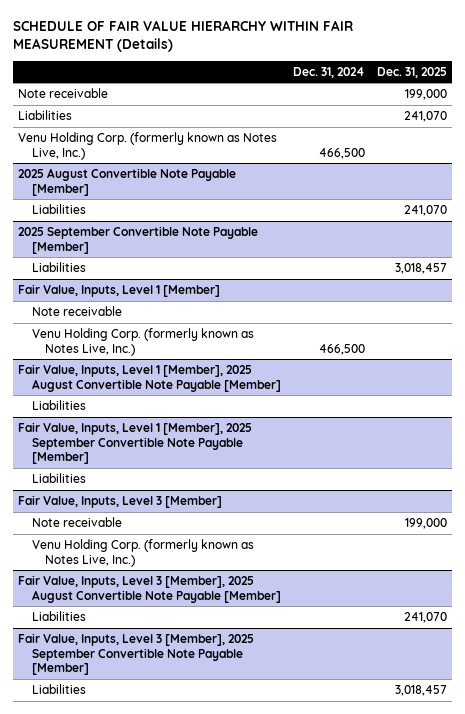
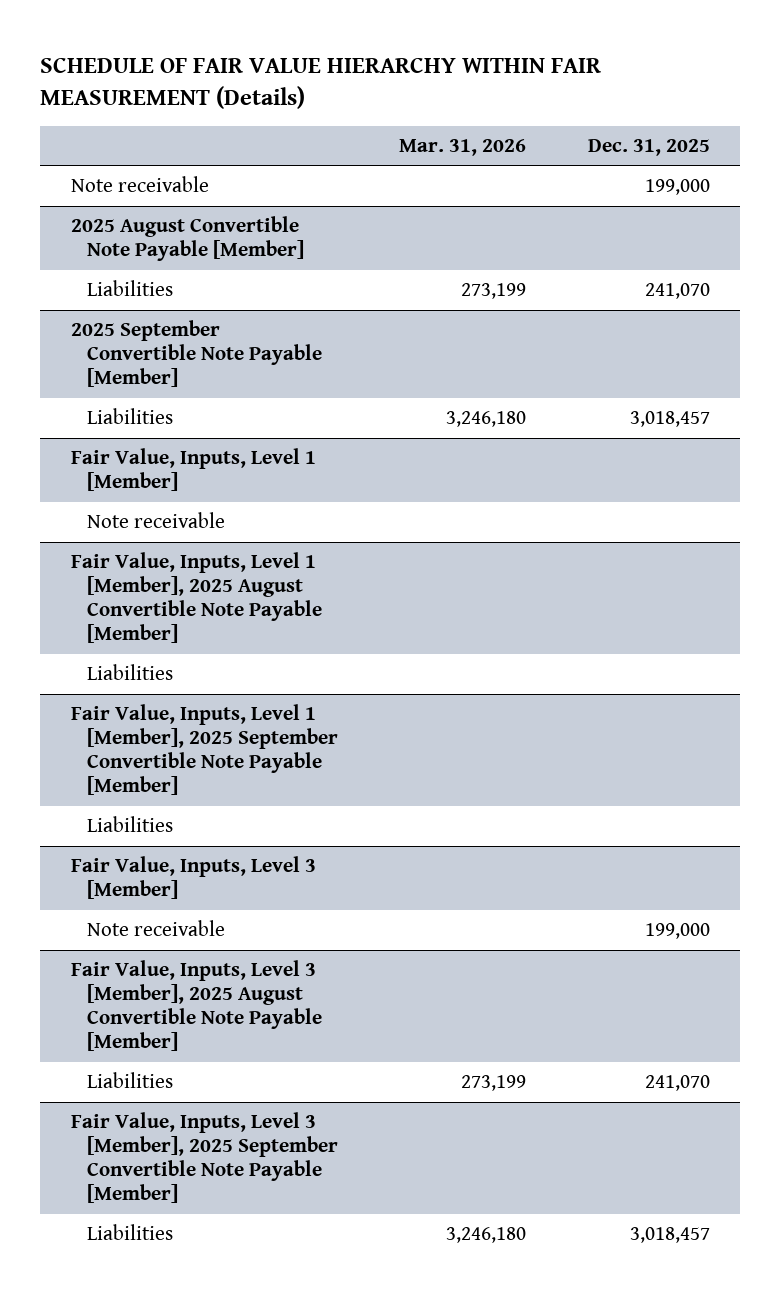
- | Dec. 31, 2024 | Dec. 31, 2025
+ | Mar. 31, 2026 | Dec. 31, 2025
- Liabilities | | 241,070
- Venu Holding Corp. (formerly known as Notes Live, Inc.) | 466,500 |
@ Fair Value, Inputs, Level 1 [Member]
- Venu Holding Corp. (formerly known as Notes Live, Inc.) | 466,500 |
@ Fair Value, Inputs, Level 3 [Member]
- Venu Holding Corp. (formerly known as Notes Live, Inc.)

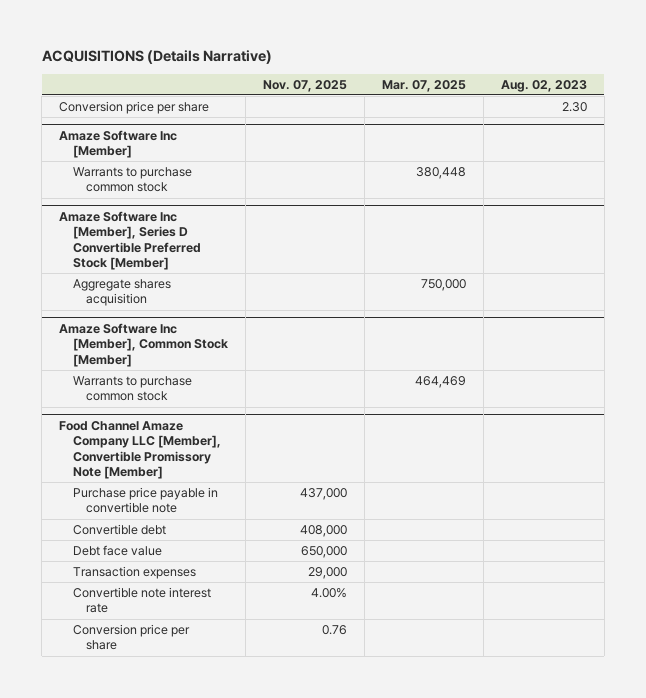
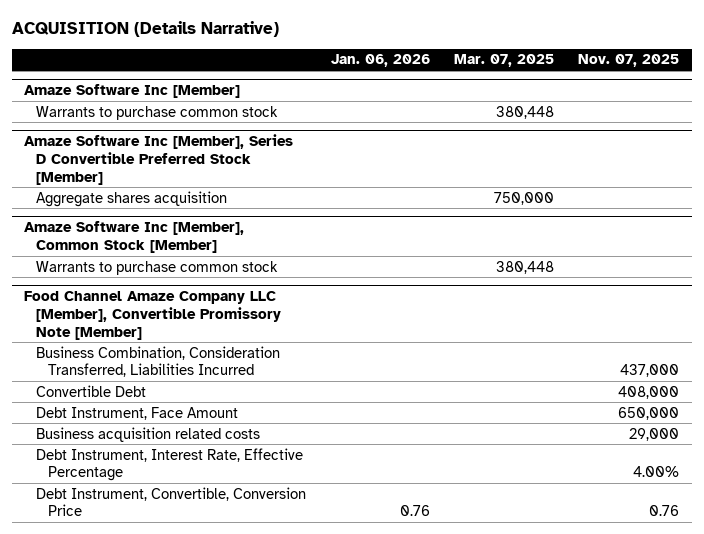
- ACQUISITIONS (Details Narrative)
+ ACQUISITION (Details Narrative)
- | Nov. 07, 2025 | Mar. 07, 2025 | Aug. 02, 2023
+ | Jan. 06, 2026 | Mar. 07, 2025 | Nov. 07, 2025
- Conversion price per share | | | 2.30
@ Amaze Software Inc [Member], Common Stock [Member]
- Warrants to purchase common stock | | 464,469 |
+ Warrants to purchase common stock | | 380,448 |
@ Food Channel Amaze Company LLC [Member], Convertible Promissory Note [Member]
- Purchase price payable in convertible note | 437,000 | |
- Convertible debt | 408,000 | |
- Debt face value | 650,000 | |
- Transaction expenses | 29,000 | |
- Convertible note interest rate | 4.00% | |
- Conversion price per share | 0.76 | |
+ Business Combination, Consideration Transferred, Liabilities Incurred | | | 437,000
+ Convertible Debt | | | 408,000
+ Debt Instrument, Face Amount | | | 650,000
+ Business acquisition related costs | | | 29,000
+ Debt Instrument, Interest Rate, Effective Percentage | | | 4.00%
+ Debt Instrument, Convertible, Conversion Price | 0.76 | | 0.76

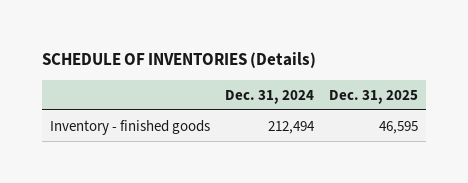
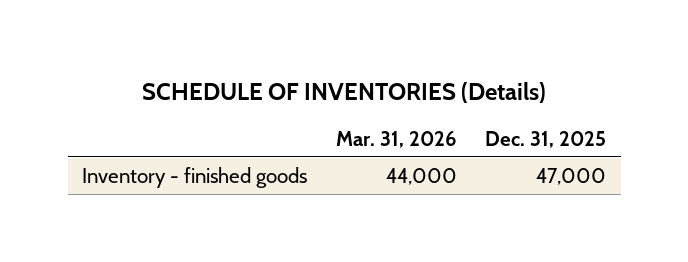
- | Dec. 31, 2024 | Dec. 31, 2025
+ | Mar. 31, 2026 | Dec. 31, 2025
- Inventory - finished goods | 212,494 | 46,595
+ Inventory - finished goods | 44,000 | 47,000

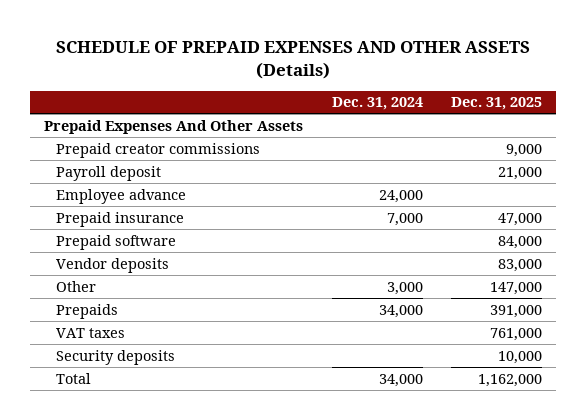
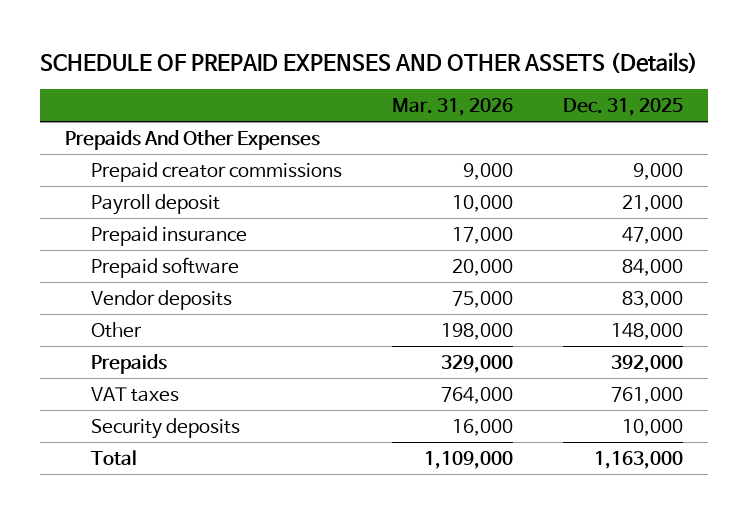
- | Dec. 31, 2024 | Dec. 31, 2025
+ | Mar. 31, 2026 | Dec. 31, 2025
- Prepaid Expenses And Other Assets
+ Prepaids And Other Expenses
- Employee advance | 24,000 |
- Other | 3,000 | 147,000
- Prepaids | 34,000 | 391,000
+ Other | 198,000 | 148,000
+ Prepaids | 329,000 | 392,000
- Total | 34,000 | 1,162,000
+ Total | 1,109,000 | 1,163,000

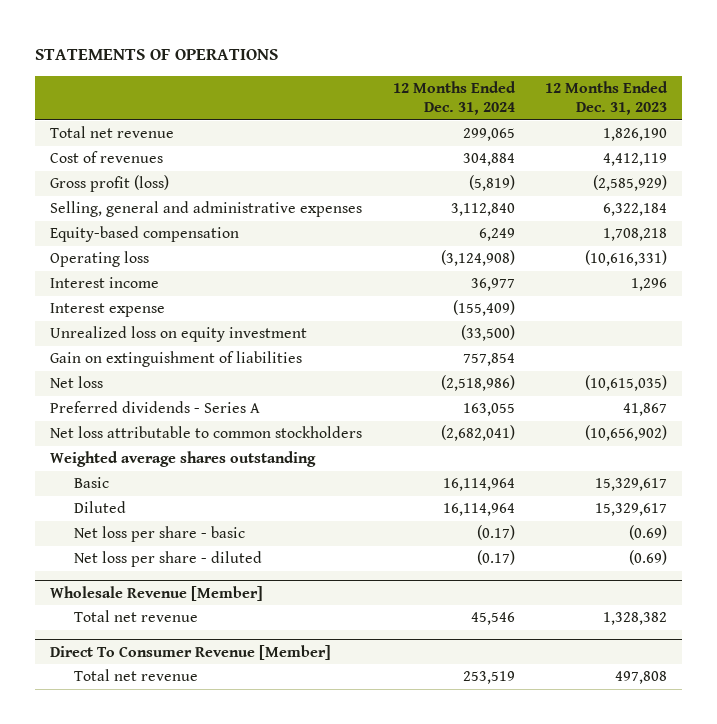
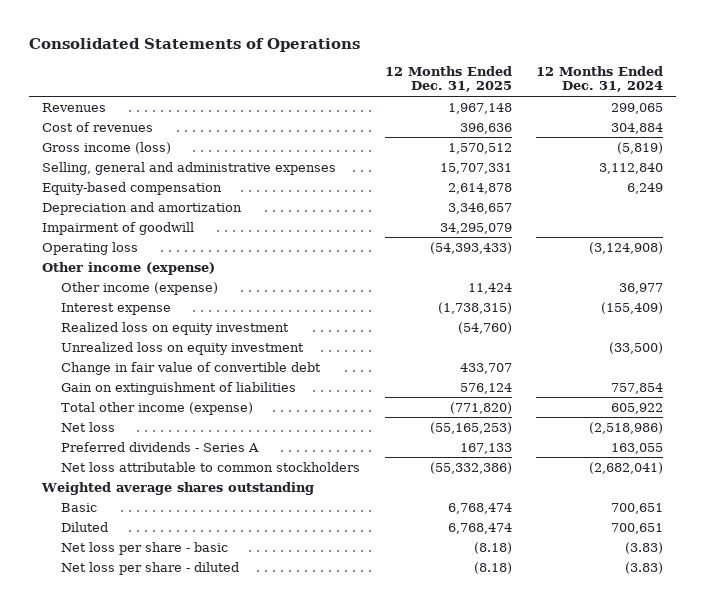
- STATEMENTS OF OPERATIONS
+ Consolidated Statements of Operations
- | 12 Months Ended Dec. 31, 2024 | 12 Months Ended Dec. 31, 2023
+ | 12 Months Ended Dec. 31, 2025 | 12 Months Ended Dec. 31, 2024
- Total net revenue | 299,065 | 1,826,190
+ Revenues | 1,967,148 | 299,065
- Gross profit (loss) | (5,819) | (2,585,929)
+ Gross income (loss) | 1,570,512 | (5,819)
+ Depreciation and amortization | 3,346,657 |
+ Impairment of goodwill | 34,295,079 |
- Interest income | 36,977 | 1,296
+ Other income (expense)
+ Other income (expense) | 11,424 | 36,977
+ Realized loss on equity investment | (54,760) |
+ Change in fair value of convertible debt | 433,707 |
+ Total other income (expense) | (771,820) | 605,922
- Basic | 16,114,964 | 15,329,617
- Diluted | 16,114,964 | 15,329,617
- Net loss per share - basic | (0.17) | (0.69)
- Net loss per share - diluted | (0.17) | (0.69)
- Wholesale Revenue [Member]
- Total net revenue | 45,546 | 1,328,382
- Direct To Consumer Revenue [Member]
- Total net revenue | 253,519 | 497,808
+ Basic | 6,768,474 | 700,651
+ Diluted | 6,768,474 | 700,651
+ Net loss per share - basic | (8.18) | (3.83)
+ Net loss per share - diluted | (8.18) | (3.83)

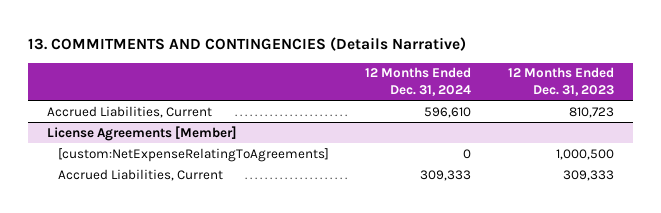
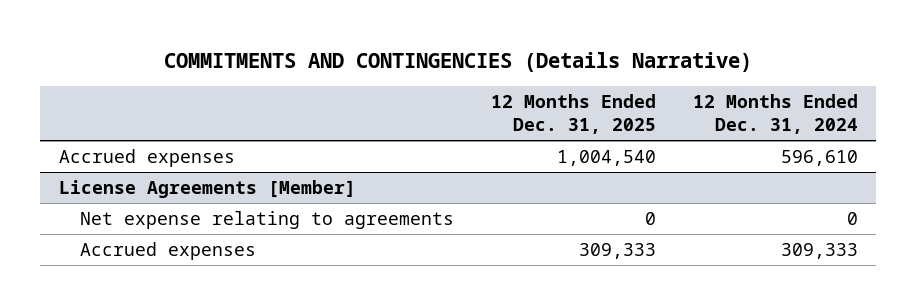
- 13. COMMITMENTS AND CONTINGENCIES (Details Narrative)
+ COMMITMENTS AND CONTINGENCIES (Details Narrative)
- | 12 Months Ended Dec. 31, 2024 | 12 Months Ended Dec. 31, 2023
+ | 12 Months Ended Dec. 31, 2025 | 12 Months Ended Dec. 31, 2024
- Accrued Liabilities, Current | 596,610 | 810,723
+ Accrued expenses | 1,004,540 | 596,610
@ License Agreements [Member]
- [custom:NetExpenseRelatingToAgreements] | 0 | 1,000,500
- Accrued Liabilities, Current | 309,333 | 309,333
+ Net expense relating to agreements | 0 | 0
+ Accrued expenses | 309,333 | 309,333

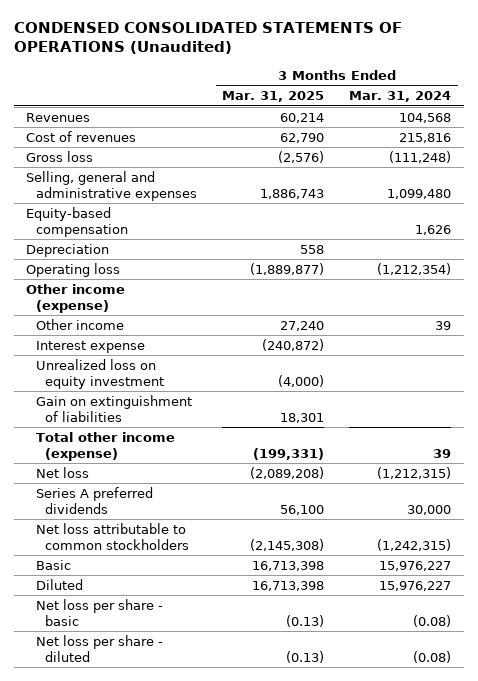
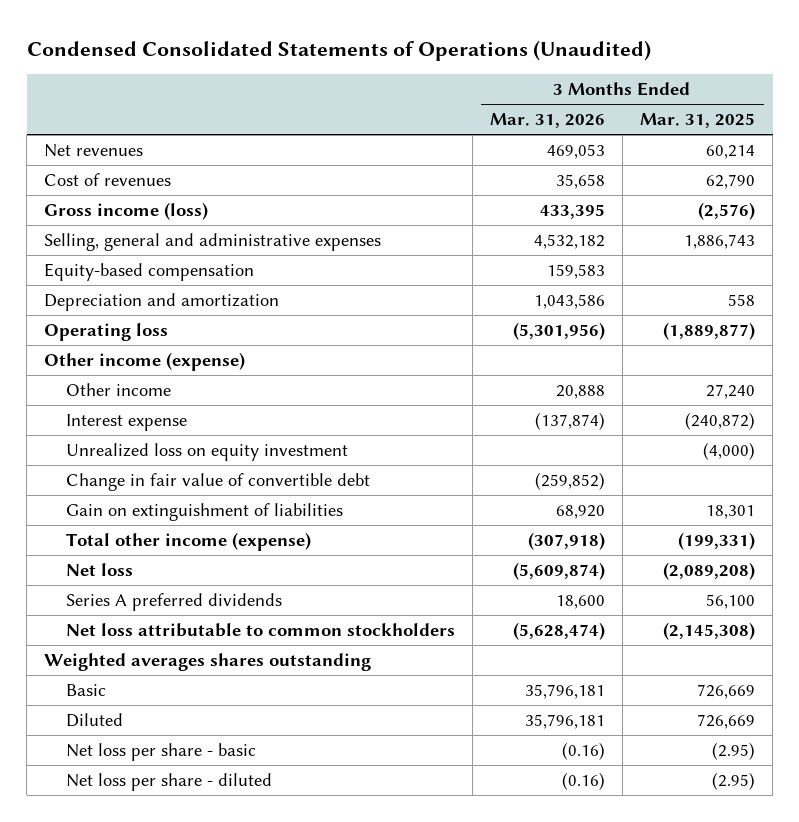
- CONDENSED CONSOLIDATED STATEMENTS OF OPERATIONS (Unaudited)
+ Condensed Consolidated Statements of Operations (Unaudited)
- | 3 Months Ended Mar. 31, 2025 | 3 Months Ended Mar. 31, 2024
+ | 3 Months Ended Mar. 31, 2026 | 3 Months Ended Mar. 31, 2025
- Revenues | 60,214 | 104,568
+ Net revenues | 469,053 | 60,214
- Gross loss | (2,576) | (111,248)
+ Gross income (loss) | 433,395 | (2,576)
- Depreciation | 558 |
+ Depreciation and amortization | 1,043,586 | 558
+ Change in fair value of convertible debt | (259,852) |
- Basic | 16,713,398 | 15,976,227
- Diluted | 16,713,398 | 15,976,227
- Net loss per share - basic | (0.13) | (0.08)
- Net loss per share - diluted | (0.13) | (0.08)
+ Weighted averages shares outstanding
+ Basic | 35,796,181 | 726,669
+ Diluted | 35,796,181 | 726,669
+ Net loss per share - basic | (0.16) | (2.95)
+ Net loss per share - diluted | (0.16) | (2.95)

